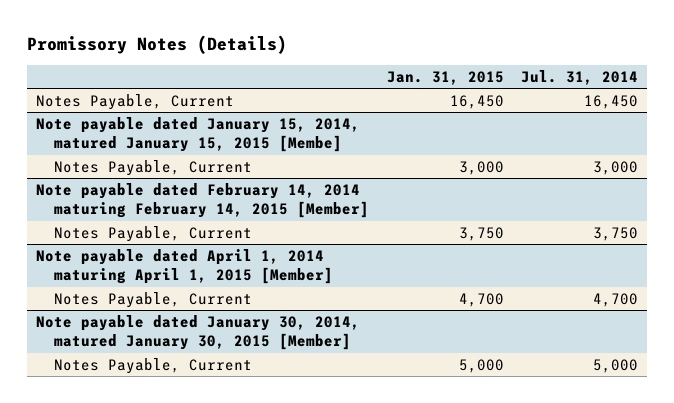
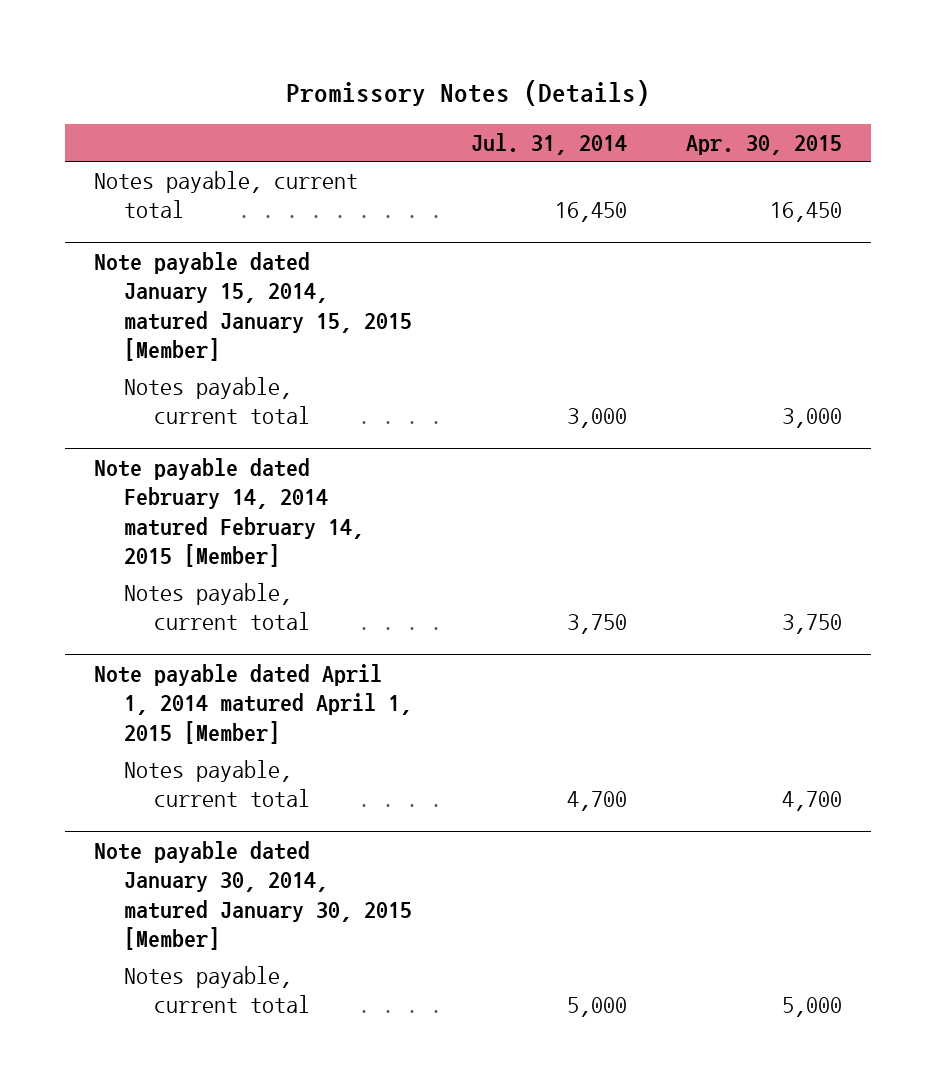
- | Jan. 31, 2015 | Jul. 31, 2014
+ | Jul. 31, 2014 | Apr. 30, 2015
- Notes Payable, Current | 16,450 | 16,450
- Note payable dated January 15, 2014, matured January 15, 2015 [Membe]
- Notes Payable, Current | 3,000 | 3,000
- Note payable dated February 14, 2014 maturing February 14, 2015 [Member]
- Notes Payable, Current | 3,750 | 3,750
- Note payable dated April 1, 2014 maturing April 1, 2015 [Member]
- Notes Payable, Current | 4,700 | 4,700
+ Notes payable, current total | 16,450 | 16,450
+ Note payable dated January 15, 2014, matured January 15, 2015 [Member]
+ Notes payable, current total | 3,000 | 3,000
+ Note payable dated February 14, 2014 matured February 14, 2015 [Member]
+ Notes payable, current total | 3,750 | 3,750
+ Note payable dated April 1, 2014 matured April 1, 2015 [Member]
+ Notes payable, current total | 4,700 | 4,700
@ Note payable dated January 30, 2014, matured January 30, 2015 [Member]
- Notes Payable, Current | 5,000 | 5,000
+ Notes payable, current total | 5,000 | 5,000

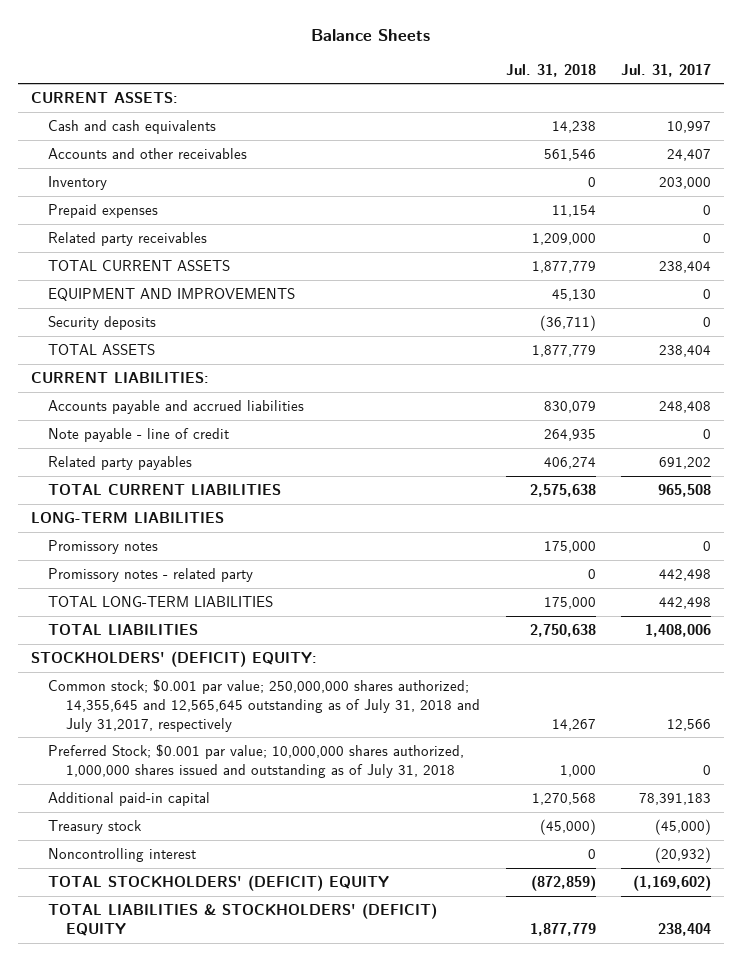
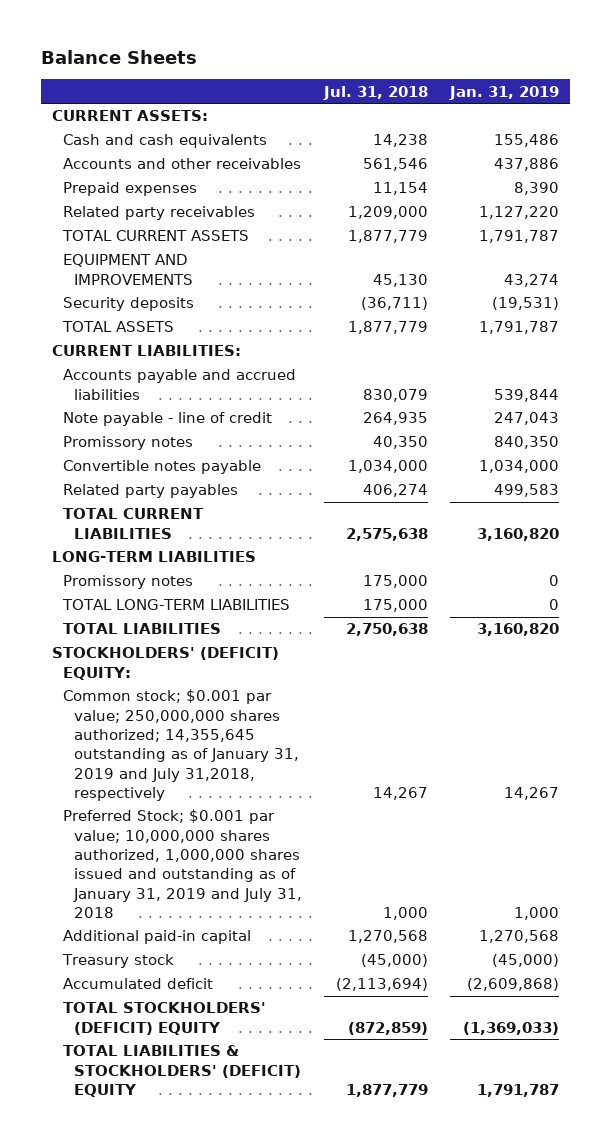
- | Jul. 31, 2018 | Jul. 31, 2017
+ | Jul. 31, 2018 | Jan. 31, 2019
- Inventory | 0 | 203,000
+ Promissory notes | 40,350 | 840,350
+ Convertible notes payable | 1,034,000 | 1,034,000
- Promissory notes - related party | 0 | 442,498
- Common stock; $0.001 par value; 250,000,000 shares authorized; 14,355,645 and 12,565,645 outstanding as of July 31, 2018 and July 31,2017, respectively | 14,267 | 12,566
- Preferred Stock; $0.001 par value; 10,000,000 shares authorized, 1,000,000 shares issued and outstanding as of July 31, 2018 | 1,000 | 0
+ Common stock; $0.001 par value; 250,000,000 shares authorized; 14,355,645 outstanding as of January 31, 2019 and July 31,2018, respectively | 14,267 | 14,267
+ Preferred Stock; $0.001 par value; 10,000,000 shares authorized, 1,000,000 shares issued and outstanding as of January 31, 2019 and July 31, 2018 | 1,000 | 1,000
- Noncontrolling interest | 0 | (20,932)
+ Accumulated deficit | (2,113,694) | (2,609,868)

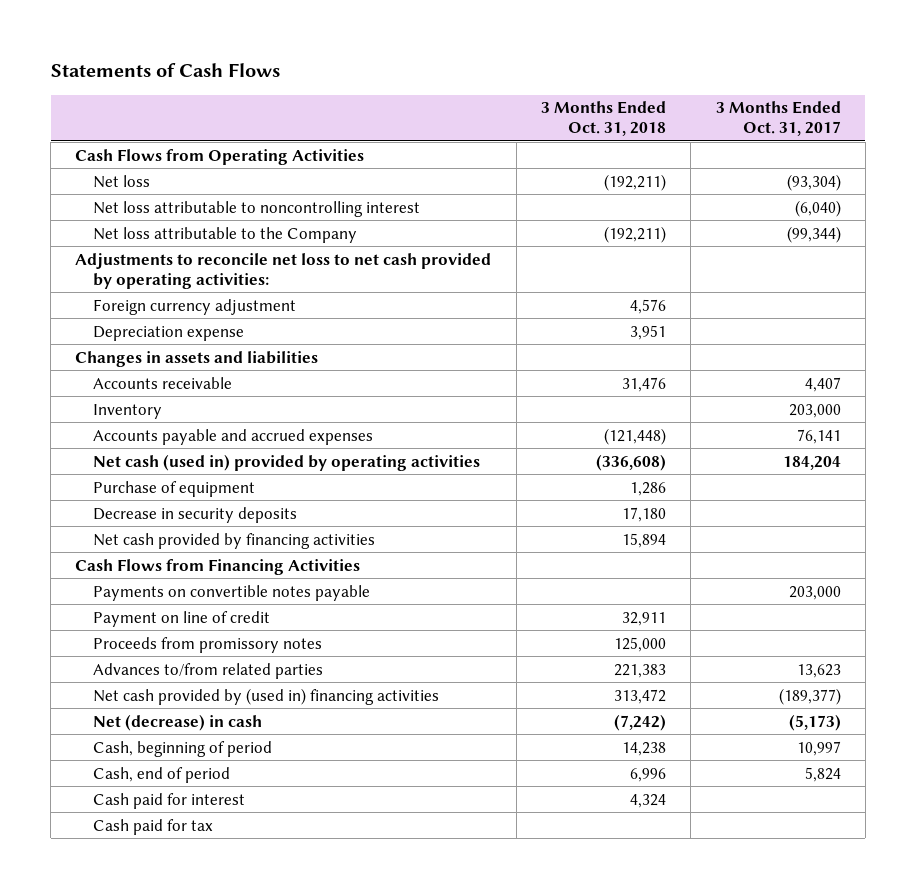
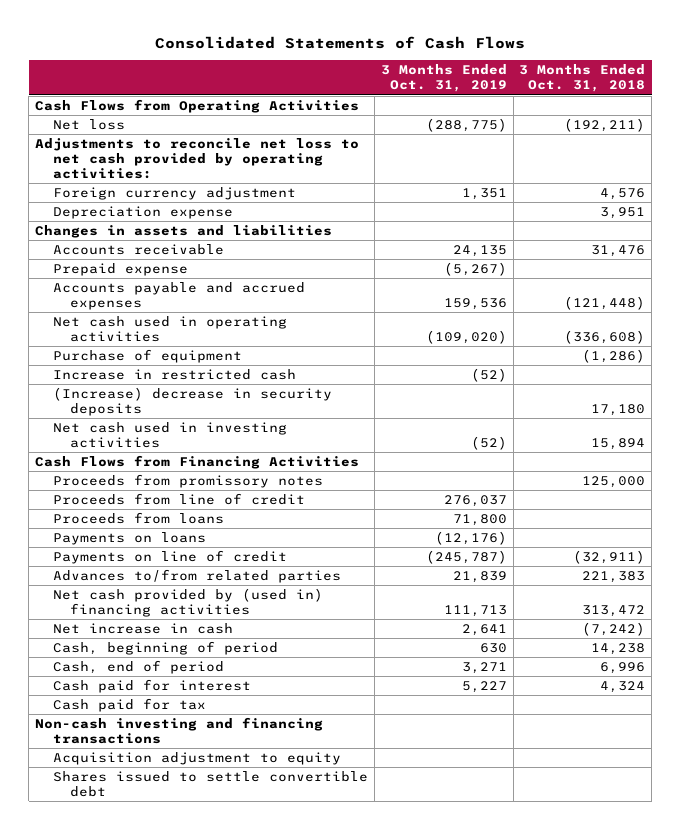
- Statements of Cash Flows
+ Consolidated Statements of Cash Flows
- | 3 Months Ended Oct. 31, 2018 | 3 Months Ended Oct. 31, 2017
+ | 3 Months Ended Oct. 31, 2019 | 3 Months Ended Oct. 31, 2018
- Net loss attributable to noncontrolling interest | | (6,040)
- Net loss attributable to the Company | (192,211) | (99,344)
- Inventory | | 203,000
+ Prepaid expense | (5,267) |
- Net cash (used in) provided by operating activities | (336,608) | 184,204
- Purchase of equipment | 1,286 |
- Decrease in security deposits | 17,180 |
- Net cash provided by financing activities | 15,894 |
+ Net cash used in operating activities | (109,020) | (336,608)
+ Purchase of equipment | | (1,286)
+ Increase in restricted cash | (52) |
+ (Increase) decrease in security deposits | | 17,180
+ Net cash used in investing activities | (52) | 15,894
- Payments on convertible notes payable | | 203,000
- Payment on line of credit | 32,911 |
+ Proceeds from line of credit | 276,037 |
+ Proceeds from loans | 71,800 |
+ Payments on loans | (12,176) |
+ Payments on line of credit | (245,787) | (32,911)
- Net (decrease) in cash | (7,242) | (5,173)
+ Net increase in cash | 2,641 | (7,242)
+ Non-cash investing and financing transactions
+ Acquisition adjustment to equity
+ Shares issued to settle convertible debt

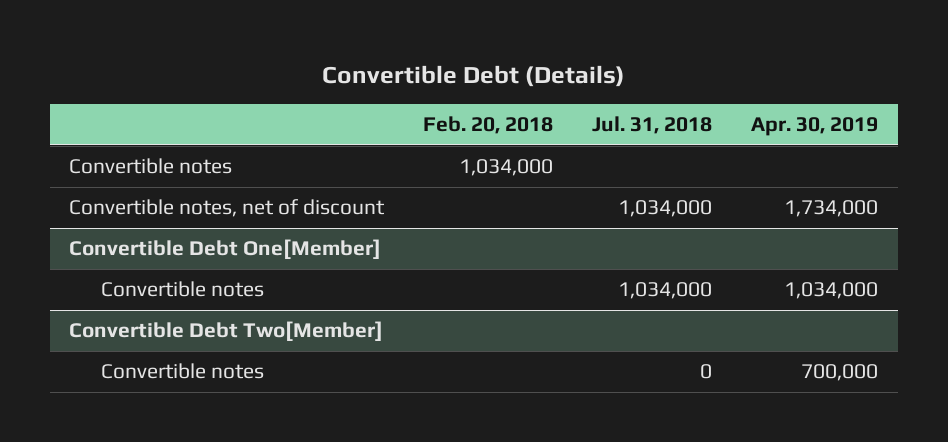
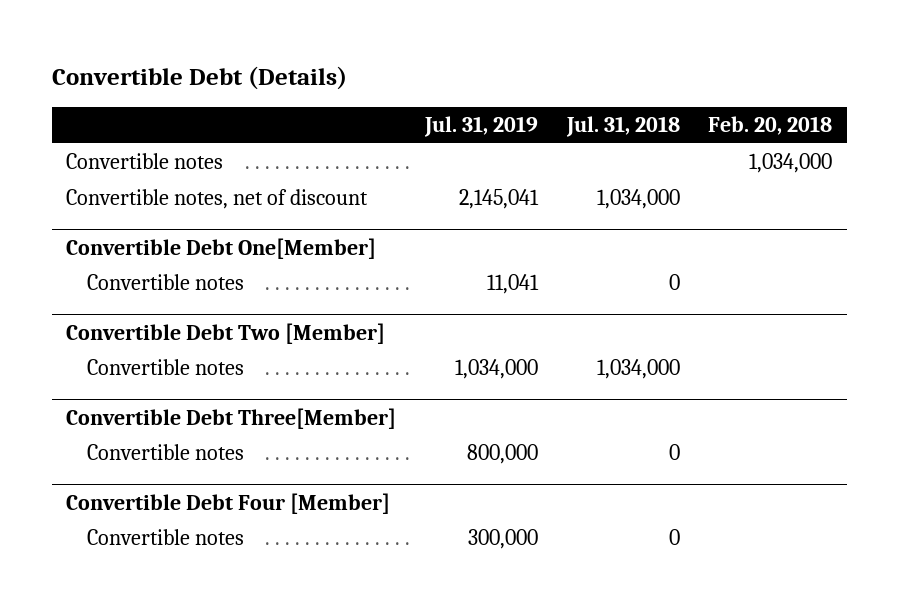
- | Feb. 20, 2018 | Jul. 31, 2018 | Apr. 30, 2019
+ | Jul. 31, 2019 | Jul. 31, 2018 | Feb. 20, 2018
@ Convertible Debt One[Member]
+ Convertible notes | 11,041 | 0 |
+ Convertible Debt Two [Member]
- Convertible Debt Two[Member]
+ Convertible Debt Three[Member]
+ Convertible Debt Four [Member]
+ Convertible notes | 300,000 | 0 |

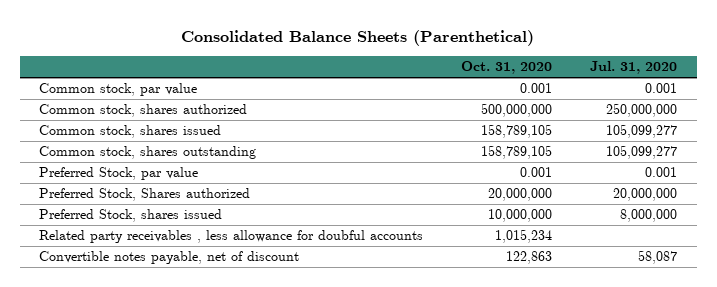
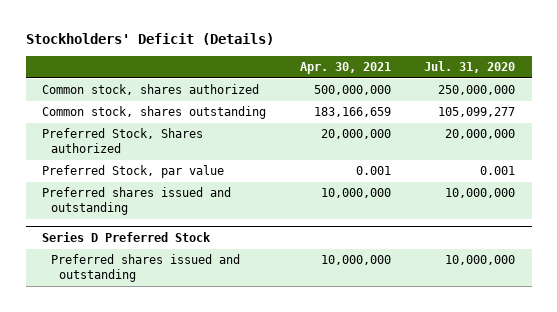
- Consolidated Balance Sheets (Parenthetical)
+ Stockholders' Deficit (Details)
- | Oct. 31, 2020 | Jul. 31, 2020
+ | Apr. 30, 2021 | Jul. 31, 2020
- Common stock, par value | 0.001 | 0.001
- Common stock, shares issued | 158,789,105 | 105,099,277
- Preferred Stock, shares issued | 10,000,000 | 8,000,000
- Related party receivables , less allowance for doubful accounts | 1,015,234 |
- Convertible notes payable, net of discount | 122,863 | 58,087
moved down: Preferred Stock, par value | 0.001 | 0.001
+ Preferred shares issued and outstanding | 10,000,000 | 10,000,000
+ Series D Preferred Stock
+ Preferred shares issued and outstanding | 10,000,000 | 10,000,000

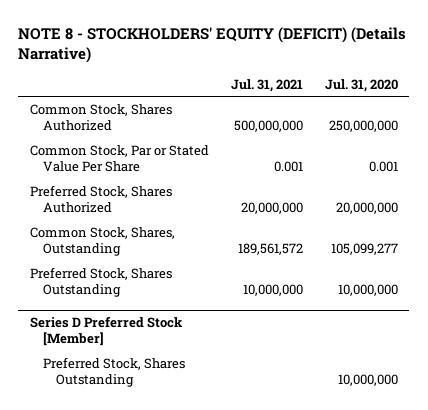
- Stockholders' Deficit (Details)
+ NOTE 8 - STOCKHOLDERS' EQUITY (DEFICIT) (Details Narrative)
- | Apr. 30, 2021 | Jul. 31, 2020
+ | Jul. 31, 2021 | Jul. 31, 2020
- Common stock, shares authorized | 500,000,000 | 250,000,000
- Common stock, shares outstanding | 183,166,659 | 105,099,277
- Preferred Stock, Shares authorized | 20,000,000 | 20,000,000
- Preferred Stock, par value | 0.001 | 0.001
- Preferred shares issued and outstanding | 10,000,000 | 10,000,000
- Series D Preferred Stock
- Preferred shares issued and outstanding | 10,000,000 | 10,000,000
+ Common Stock, Shares Authorized | 500,000,000 | 250,000,000
+ Common Stock, Par or Stated Value Per Share | 0.001 | 0.001
+ Preferred Stock, Shares Authorized | 20,000,000 | 20,000,000
+ Common Stock, Shares, Outstanding | 189,561,572 | 105,099,277
+ Preferred Stock, Shares Outstanding | 10,000,000 | 10,000,000
+ Series D Preferred Stock [Member]
+ Preferred Stock, Shares Outstanding | | 10,000,000

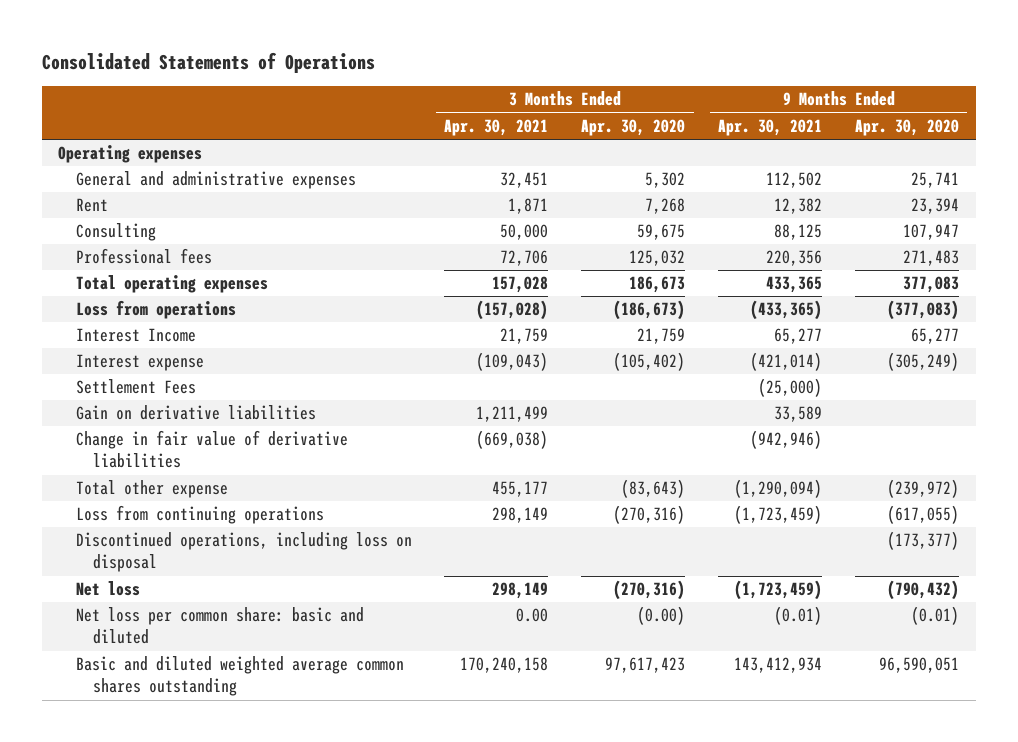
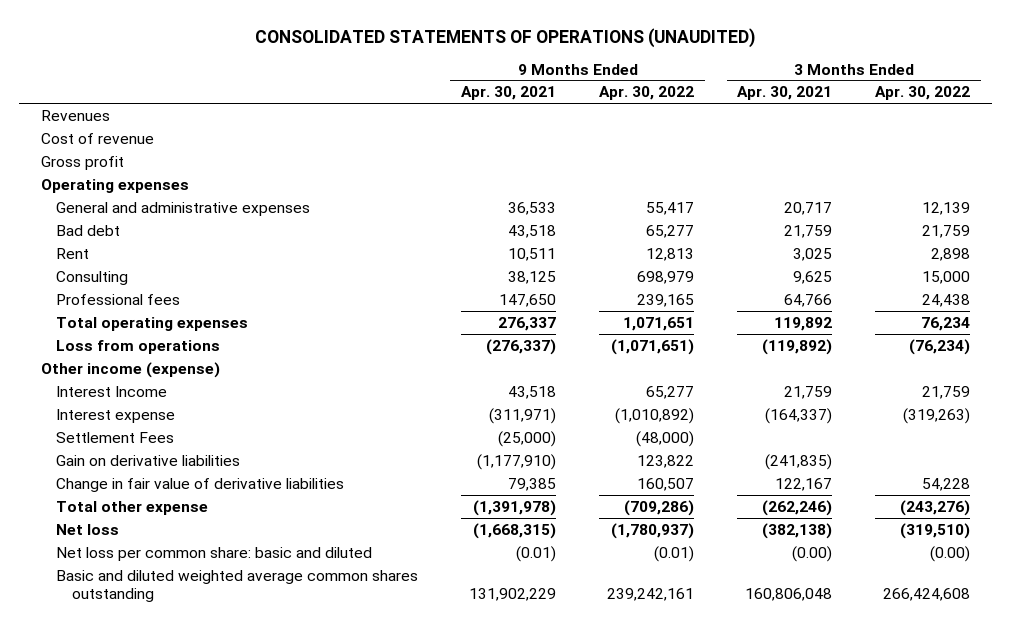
- Consolidated Statements of Operations
+ CONSOLIDATED STATEMENTS OF OPERATIONS (UNAUDITED)
- | 3 Months Ended Apr. 30, 2021 | 3 Months Ended Apr. 30, 2020 | 9 Months Ended Apr. 30, 2021 | 9 Months Ended Apr. 30, 2020
+ | 9 Months Ended Apr. 30, 2021 | 9 Months Ended Apr. 30, 2022 | 3 Months Ended Apr. 30, 2021 | 3 Months Ended Apr. 30, 2022
+ Revenues
+ Cost of revenue
+ Gross profit
- General and administrative expenses | 32,451 | 5,302 | 112,502 | 25,741
- Rent | 1,871 | 7,268 | 12,382 | 23,394
- Consulting | 50,000 | 59,675 | 88,125 | 107,947
- Professional fees | 72,706 | 125,032 | 220,356 | 271,483
- Total operating expenses | 157,028 | 186,673 | 433,365 | 377,083
- Loss from operations | (157,028) | (186,673) | (433,365) | (377,083)
- Interest Income | 21,759 | 21,759 | 65,277 | 65,277
- Interest expense | (109,043) | (105,402) | (421,014) | (305,249)
+ General and administrative expenses | 36,533 | 55,417 | 20,717 | 12,139
+ Bad debt | 43,518 | 65,277 | 21,759 | 21,759
+ Rent | 10,511 | 12,813 | 3,025 | 2,898
+ Consulting | 38,125 | 698,979 | 9,625 | 15,000
+ Professional fees | 147,650 | 239,165 | 64,766 | 24,438
+ Total operating expenses | 276,337 | 1,071,651 | 119,892 | 76,234
+ Loss from operations | (276,337) | (1,071,651) | (119,892) | (76,234)
+ Other income (expense)
+ Interest Income | 43,518 | 65,277 | 21,759 | 21,759
+ Interest expense | (311,971) | (1,010,892) | (164,337) | (319,263)
- Gain on derivative liabilities | 1,211,499 | | 33,589 |
- Change in fair value of derivative liabilities | (669,038) | | (942,946) |
- Total other expense | 455,177 | (83,643) | (1,290,094) | (239,972)
- Loss from continuing operations | 298,149 | (270,316) | (1,723,459) | (617,055)
- Discontinued operations, including loss on disposal | | | | (173,377)
- Net loss | 298,149 | (270,316) | (1,723,459) | (790,432)
- Net loss per common share: basic and diluted | 0.00 | (0.00) | (0.01) | (0.01)
- Basic and diluted weighted average common shares outstanding | 170,240,158 | 97,617,423 | 143,412,934 | 96,590,051
+ Gain on derivative liabilities | (1,177,910) | 123,822 | (241,835) |
+ Change in fair value of derivative liabilities | 79,385 | 160,507 | 122,167 | 54,228
+ Total other expense | (1,391,978) | (709,286) | (262,246) | (243,276)
+ Net loss | (1,668,315) | (1,780,937) | (382,138) | (319,510)
+ Net loss per common share: basic and diluted | (0.01) | (0.01) | (0.00) | (0.00)
+ Basic and diluted weighted average common shares outstanding | 131,902,229 | 239,242,161 | 160,806,048 | 266,424,608

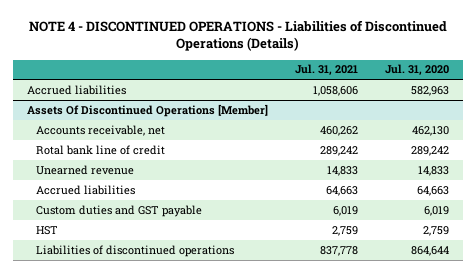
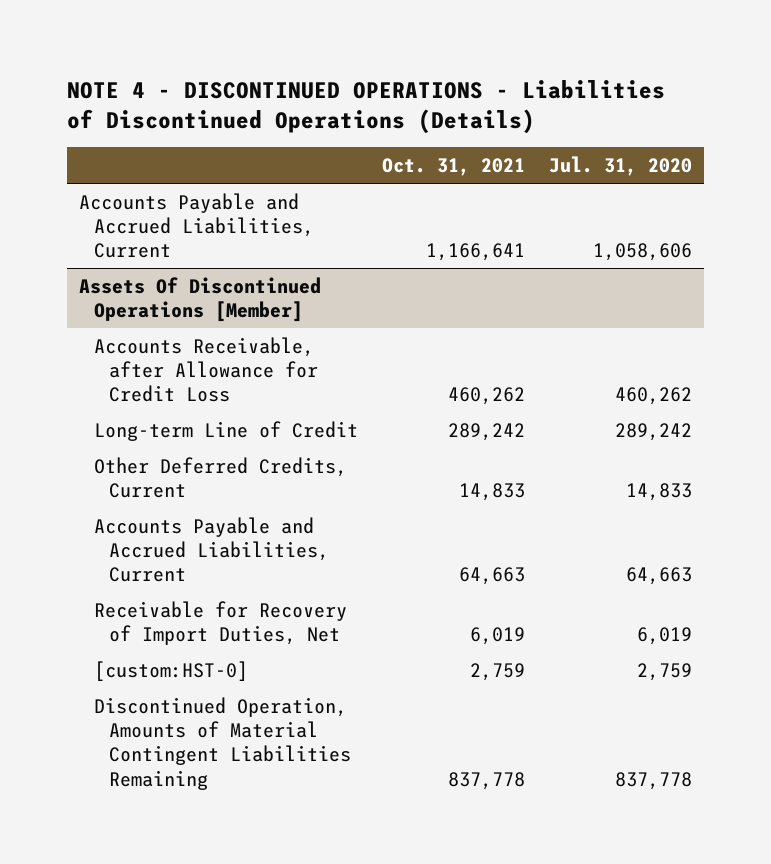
- | Jul. 31, 2021 | Jul. 31, 2020
+ | Oct. 31, 2021 | Jul. 31, 2020
- Accrued liabilities | 1,058,606 | 582,963
+ Accounts Payable and Accrued Liabilities, Current | 1,166,641 | 1,058,606
@ Assets Of Discontinued Operations [Member]
- Accounts receivable, net | 460,262 | 462,130
- Rotal bank line of credit | 289,242 | 289,242
- Unearned revenue | 14,833 | 14,833
- Accrued liabilities | 64,663 | 64,663
- Custom duties and GST payable | 6,019 | 6,019
- HST | 2,759 | 2,759
- Liabilities of discontinued operations | 837,778 | 864,644
+ Accounts Receivable, after Allowance for Credit Loss | 460,262 | 460,262
+ Long-term Line of Credit | 289,242 | 289,242
+ Other Deferred Credits, Current | 14,833 | 14,833
+ Accounts Payable and Accrued Liabilities, Current | 64,663 | 64,663
+ Receivable for Recovery of Import Duties, Net | 6,019 | 6,019
+ [custom:HST-0] | 2,759 | 2,759
+ Discontinued Operation, Amounts of Material Contingent Liabilities Remaining | 837,778 | 837,778

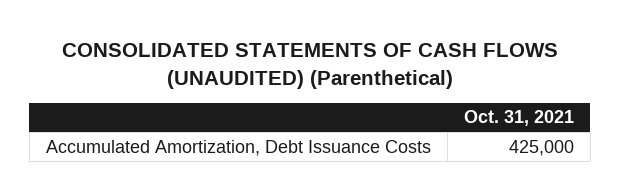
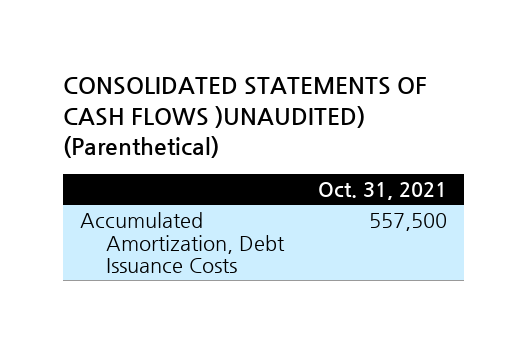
- CONSOLIDATED STATEMENTS OF CASH FLOWS (UNAUDITED) (Parenthetical)
+ CONSOLIDATED STATEMENTS OF CASH FLOWS )UNAUDITED) (Parenthetical)
- Accumulated Amortization, Debt Issuance Costs | 425,000
+ Accumulated Amortization, Debt Issuance Costs | 557,500

